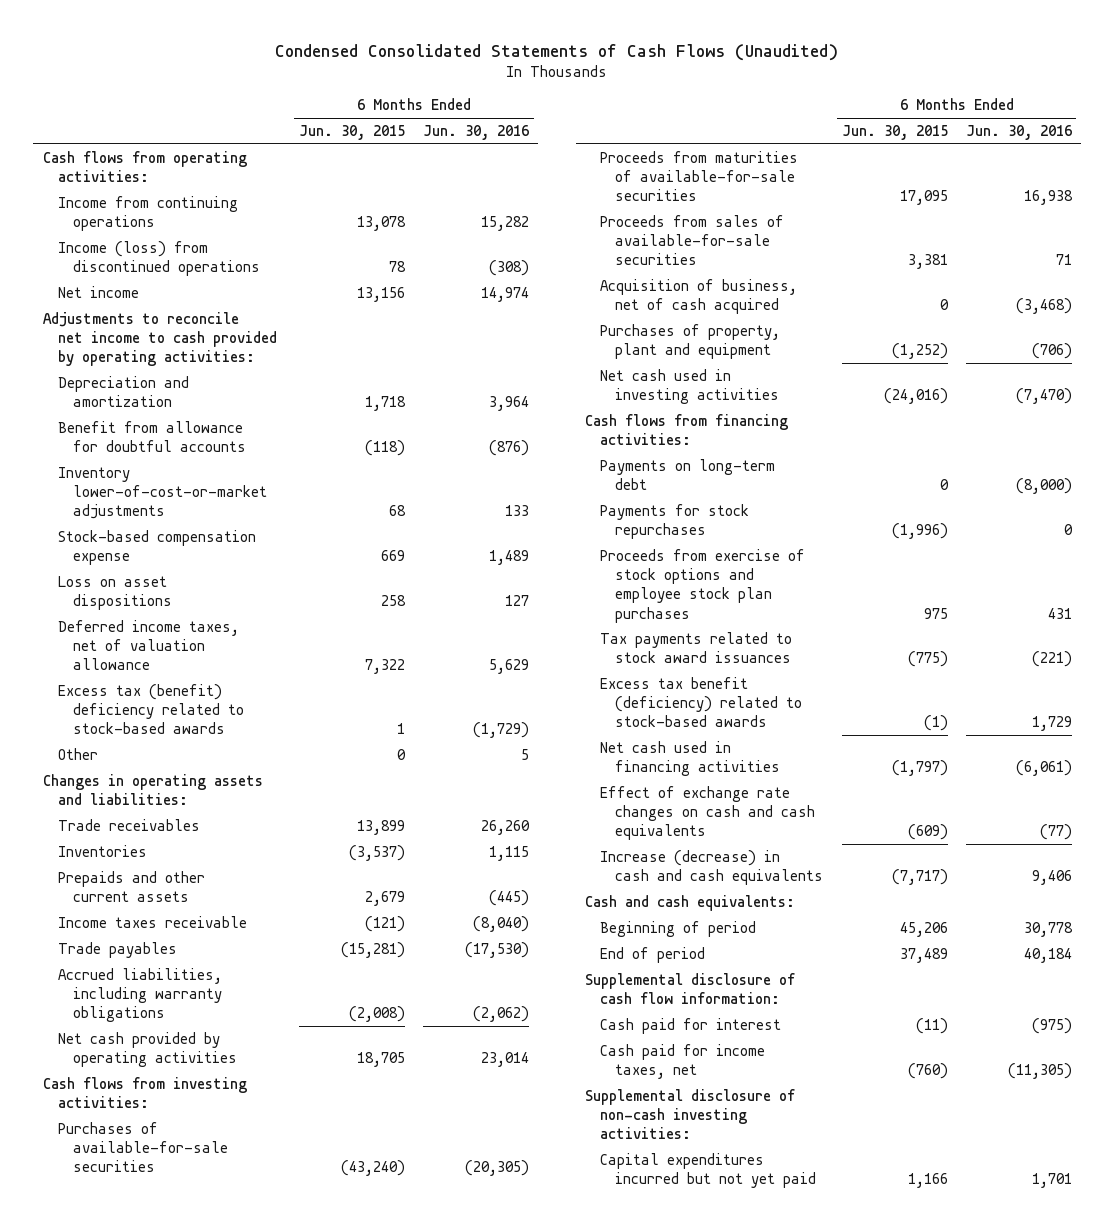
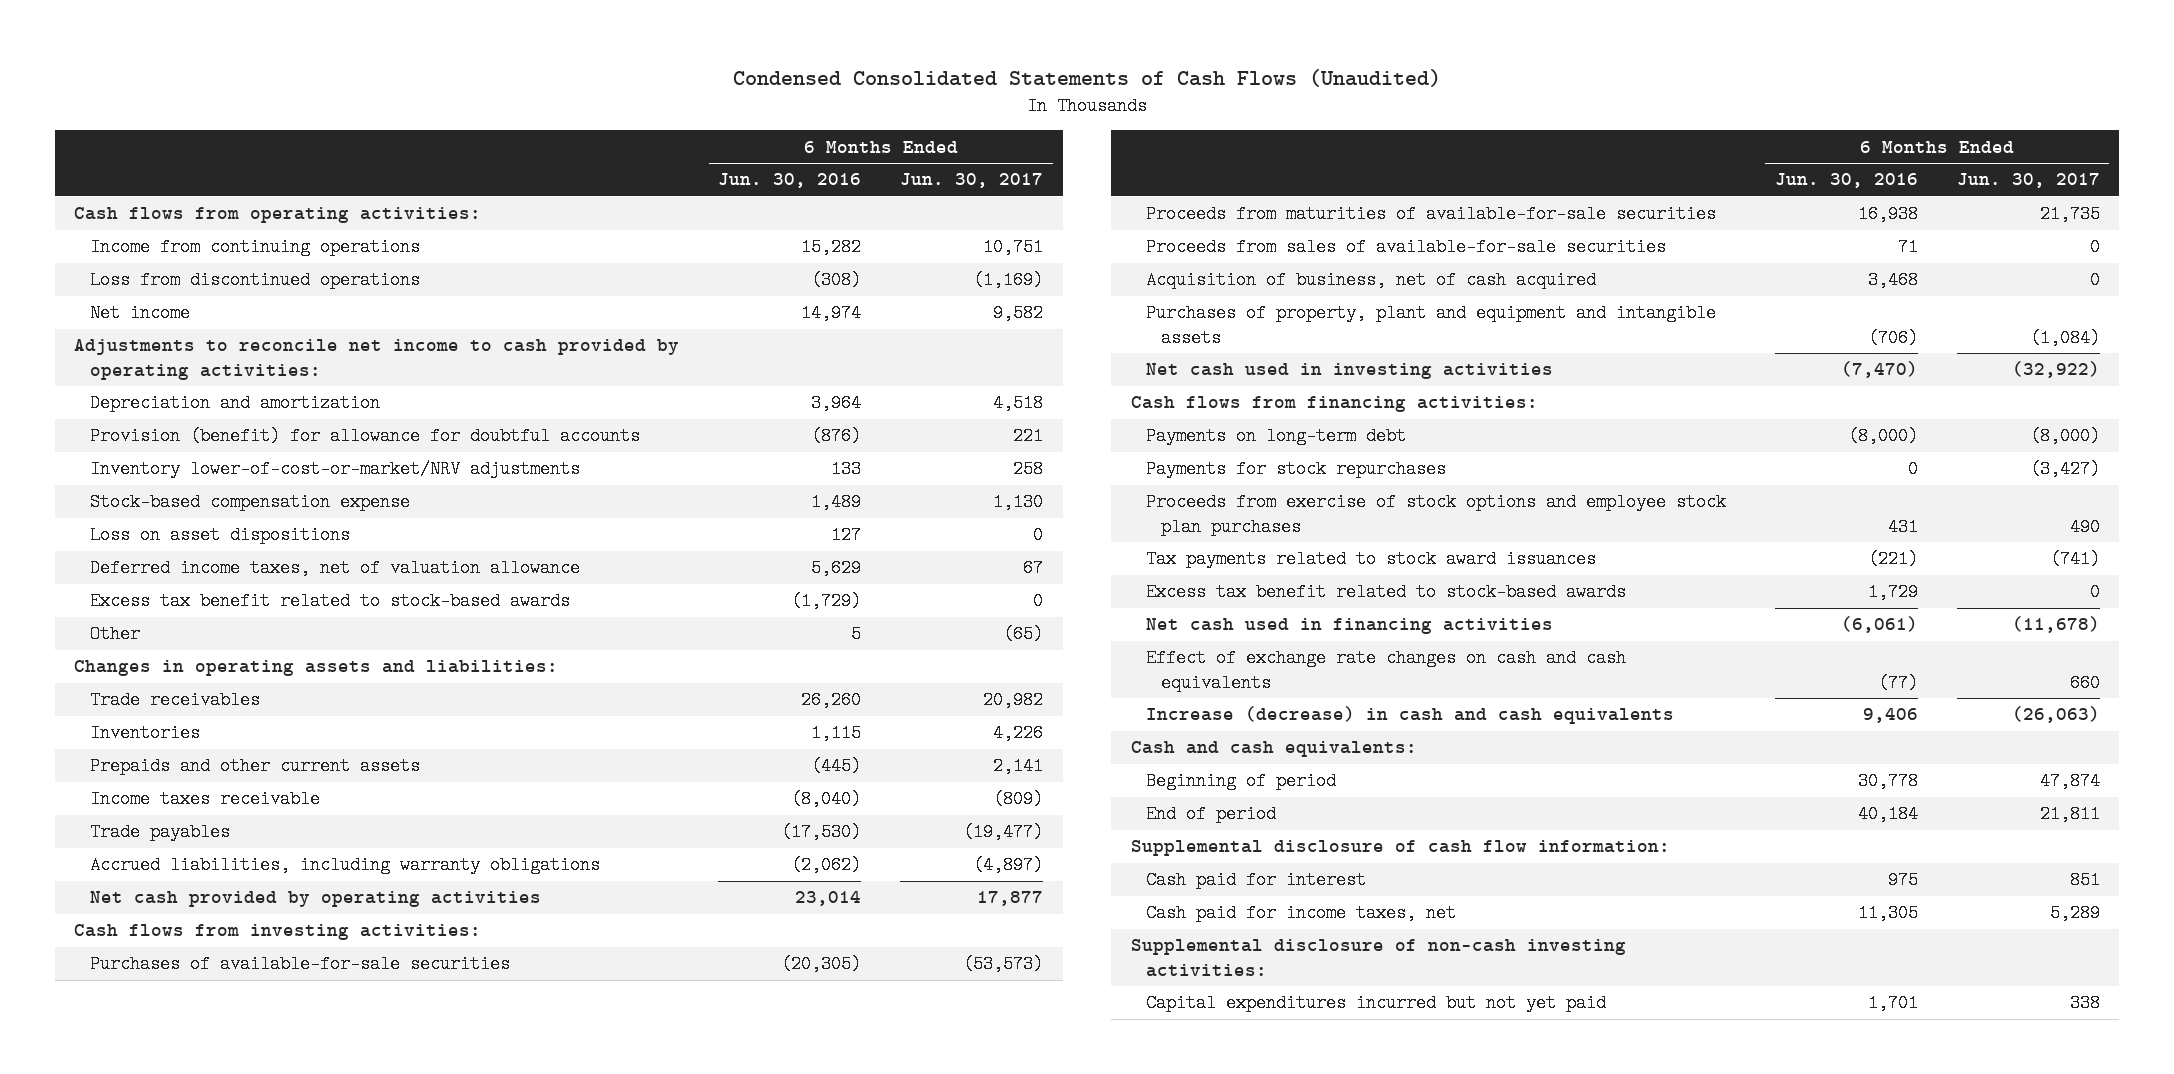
- | 6 Months Ended Jun. 30, 2015 | 6 Months Ended Jun. 30, 2016
+ | 6 Months Ended Jun. 30, 2016 | 6 Months Ended Jun. 30, 2017
- Income (loss) from discontinued operations | 78 | (308)
+ Loss from discontinued operations | (308) | (1,169)
- Benefit from allowance for doubtful accounts | (118) | (876)
- Inventory lower-of-cost-or-market adjustments | 68 | 133
+ Provision (benefit) for allowance for doubtful accounts | (876) | 221
+ Inventory lower-of-cost-or-market/NRV adjustments | 133 | 258
- Excess tax (benefit) deficiency related to stock-based awards | 1 | (1,729)
+ Excess tax benefit related to stock-based awards | (1,729) | 0
- Acquisition of business, net of cash acquired | 0 | (3,468)
- Purchases of property, plant and equipment | (1,252) | (706)
+ Acquisition of business, net of cash acquired | 3,468 | 0
+ Purchases of property, plant and equipment and intangible assets | (706) | (1,084)
- Excess tax benefit (deficiency) related to stock-based awards | (1) | 1,729
+ Excess tax benefit related to stock-based awards | 1,729 | 0
- Cash paid for interest | (11) | (975)
- Cash paid for income taxes, net | (760) | (11,305)
+ Cash paid for interest | 975 | 851
+ Cash paid for income taxes, net | 11,305 | 5,289

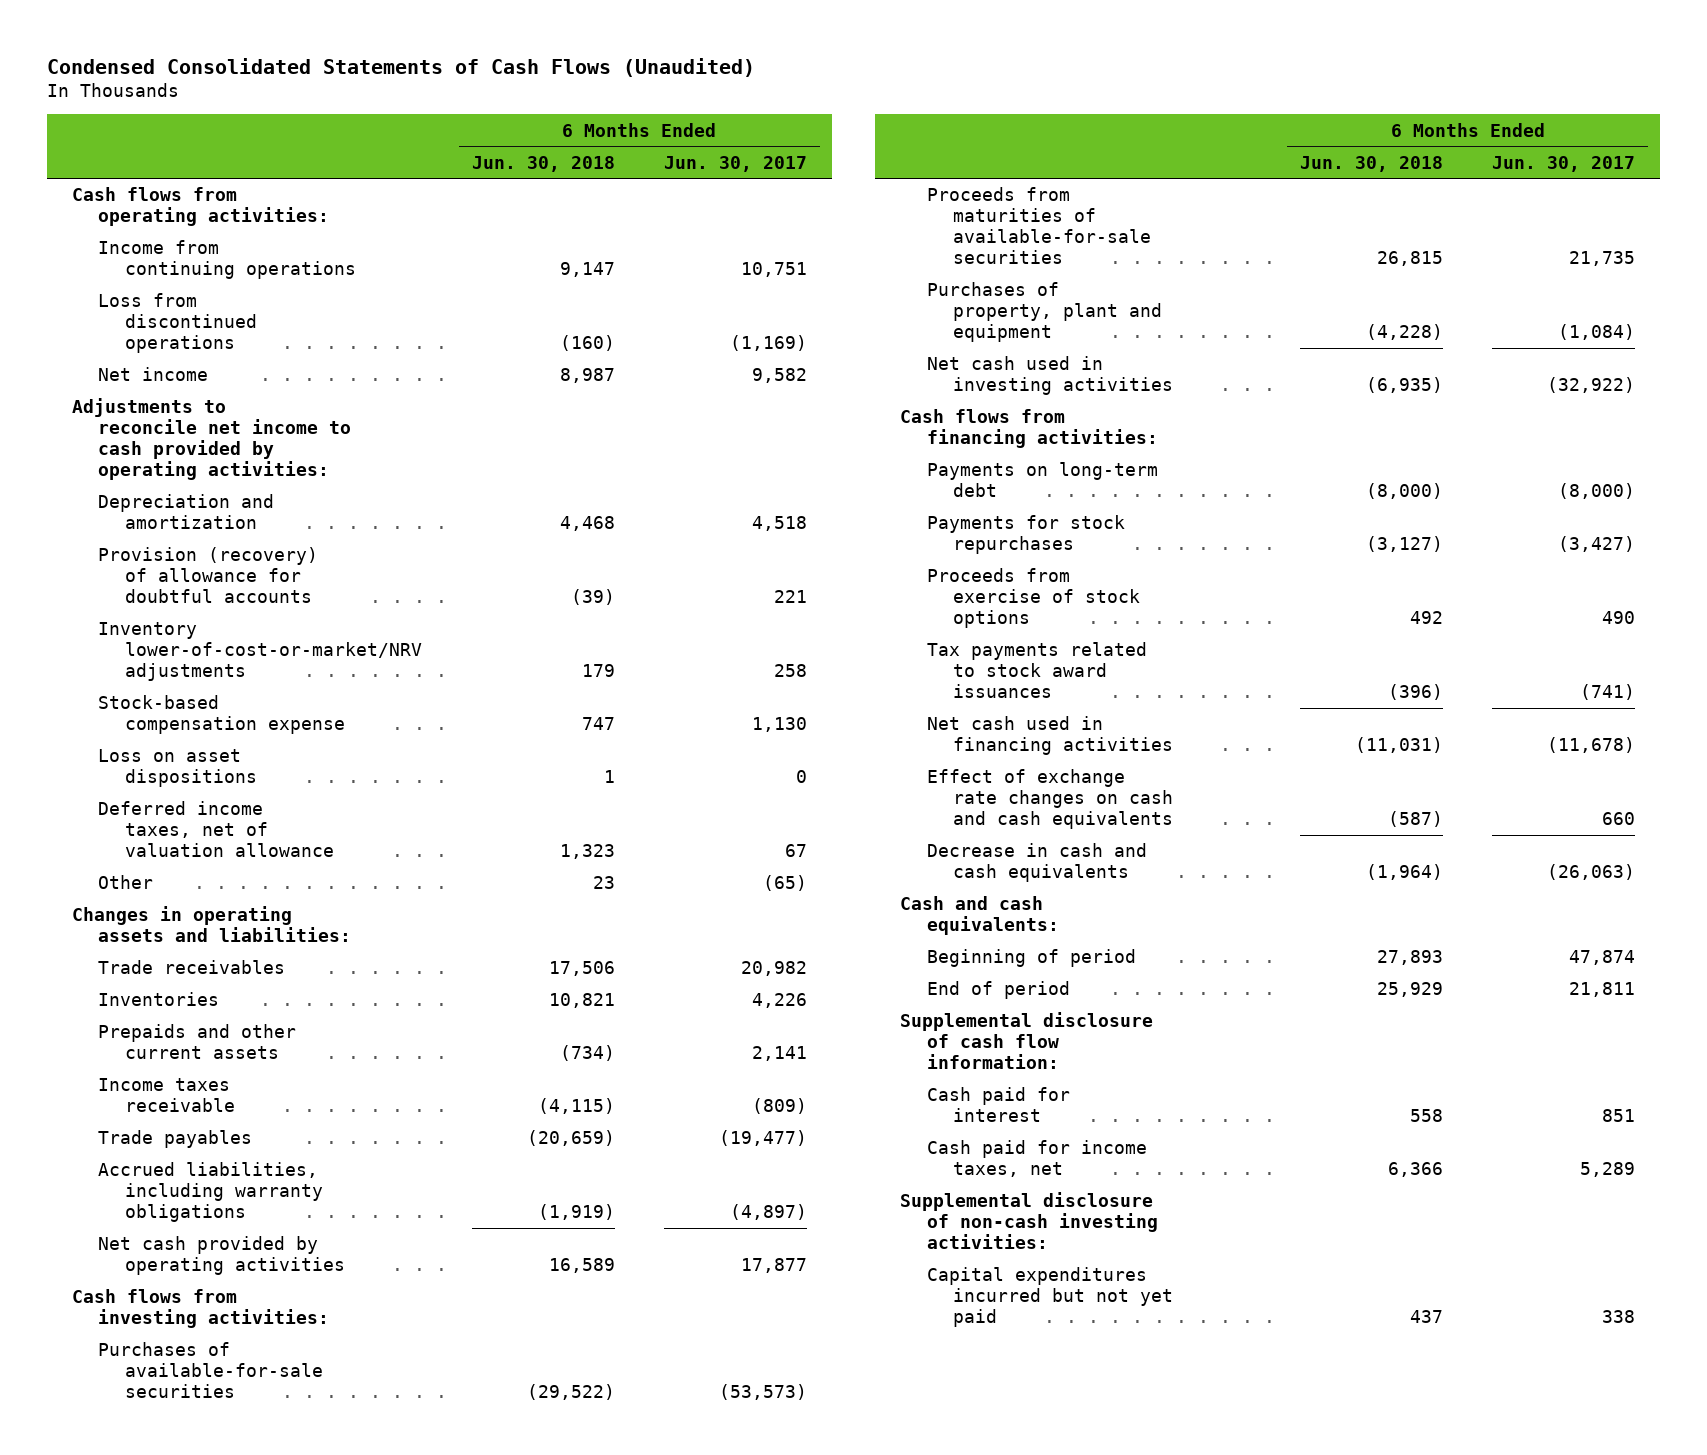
- | 6 Months Ended Jun. 30, 2016 | 6 Months Ended Jun. 30, 2017
+ | 6 Months Ended Jun. 30, 2018 | 6 Months Ended Jun. 30, 2017
- Provision (benefit) for allowance for doubtful accounts | (876) | 221
+ Provision (recovery) of allowance for doubtful accounts | (39) | 221
- Excess tax benefit related to stock-based awards | (1,729) | 0
- Proceeds from sales of available-for-sale securities | 71 | 0
- Acquisition of business, net of cash acquired | 3,468 | 0
- Purchases of property, plant and equipment and intangible assets | (706) | (1,084)
+ Purchases of property, plant and equipment | (4,228) | (1,084)
- Proceeds from exercise of stock options and employee stock plan purchases | 431 | 490
+ Proceeds from exercise of stock options | 492 | 490
- Excess tax benefit related to stock-based awards | 1,729 | 0
- Increase (decrease) in cash and cash equivalents | 9,406 | (26,063)
+ Decrease in cash and cash equivalents | (1,964) | (26,063)

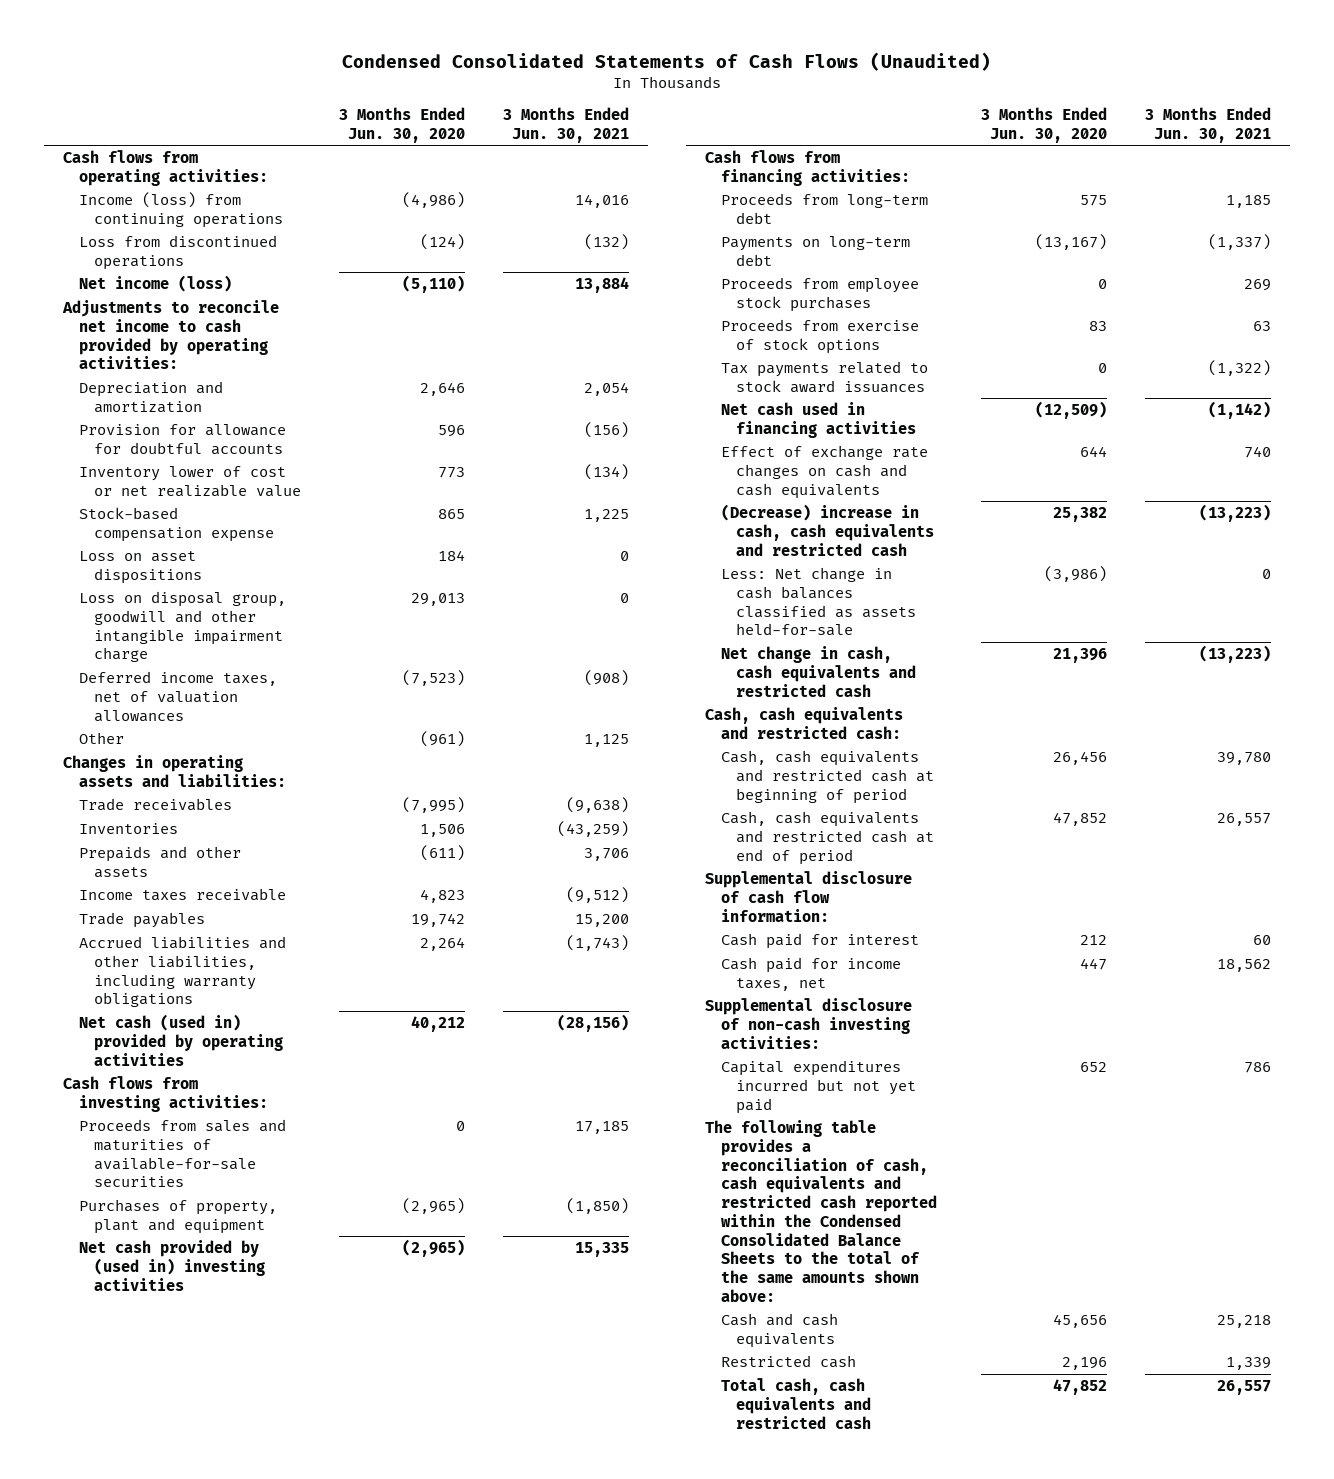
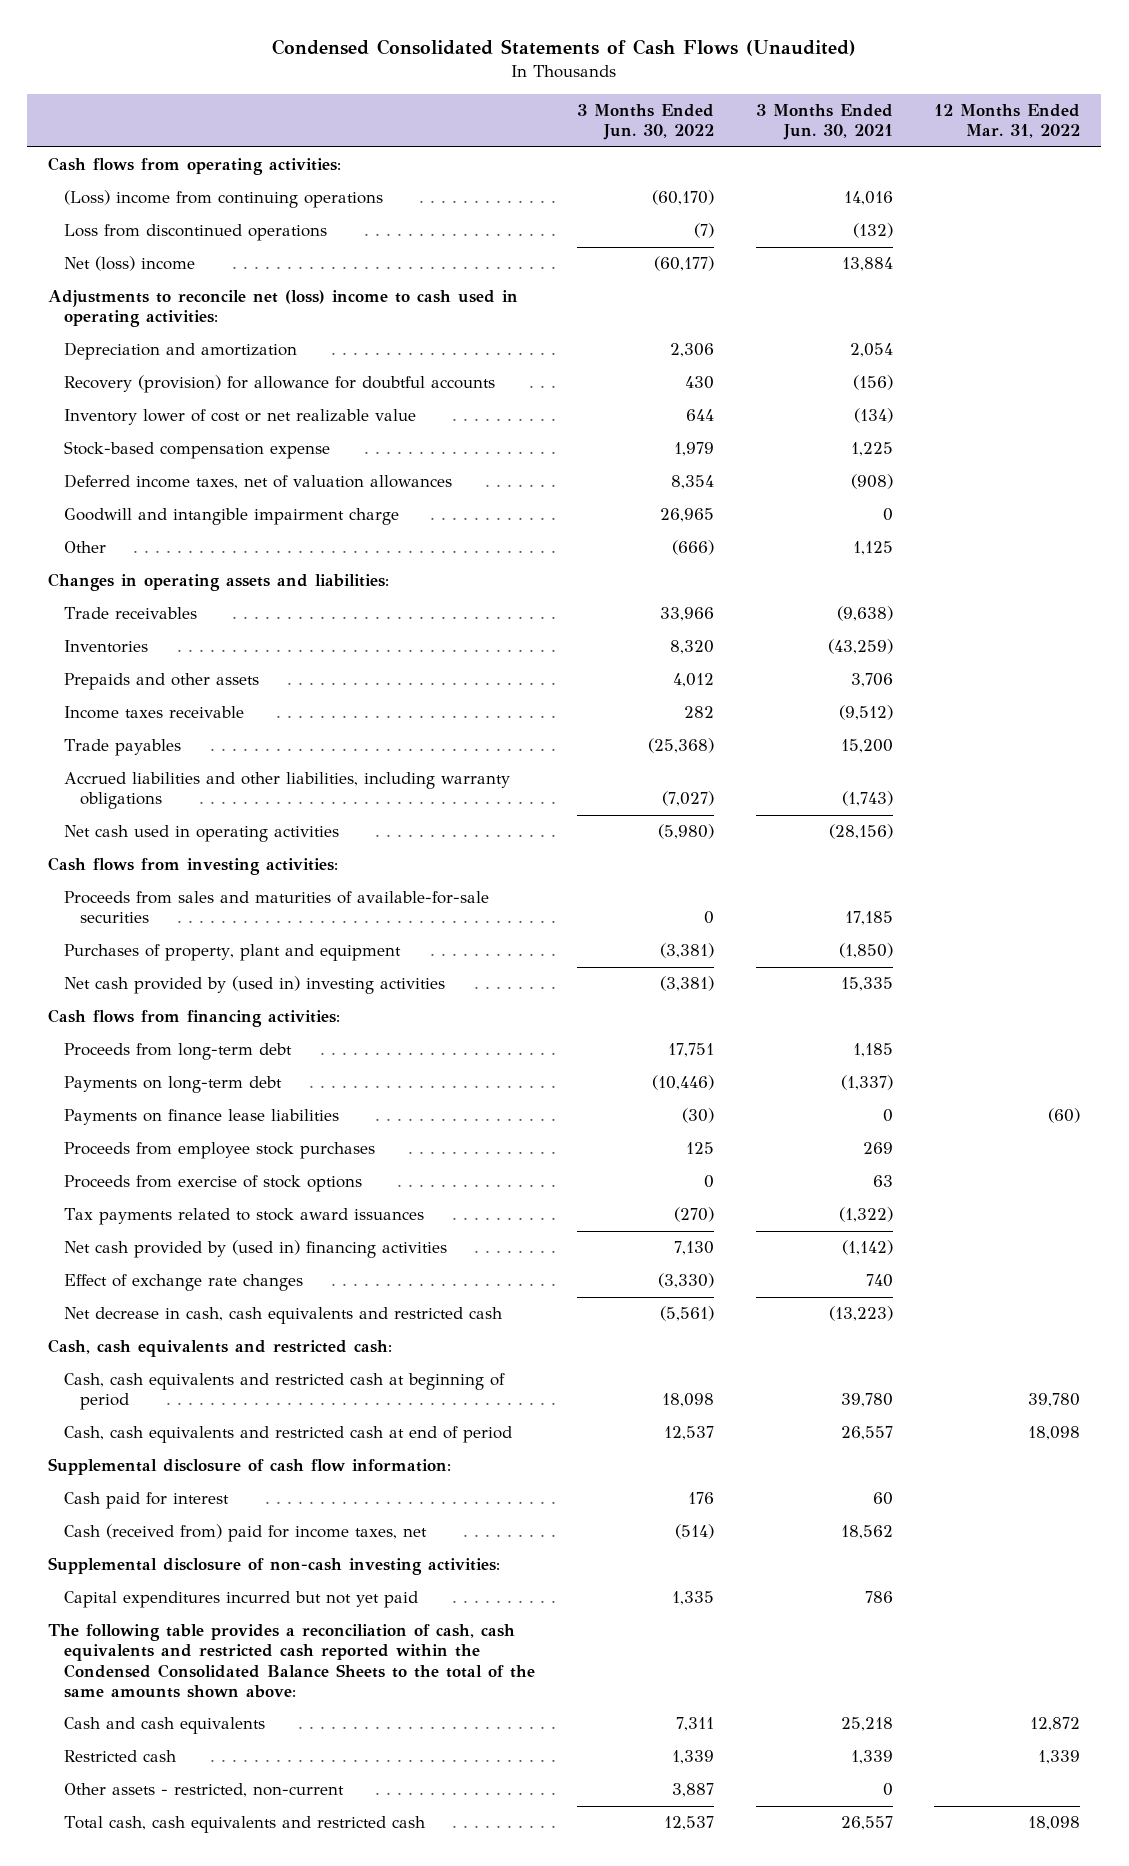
- | 3 Months Ended Jun. 30, 2020 | 3 Months Ended Jun. 30, 2021
+ | 3 Months Ended Jun. 30, 2022 | 3 Months Ended Jun. 30, 2021 | 12 Months Ended Mar. 31, 2022
- Income (loss) from continuing operations | (4,986) | 14,016
+ (Loss) income from continuing operations | (60,170) | 14,016 |
- Net income (loss) | (5,110) | 13,884
- Adjustments to reconcile net income to cash provided by operating activities:
+ Net (loss) income | (60,177) | 13,884 |
+ Adjustments to reconcile net (loss) income to cash used in operating activities:
- Provision for allowance for doubtful accounts | 596 | (156)
+ Recovery (provision) for allowance for doubtful accounts | 430 | (156) |
- Loss on asset dispositions | 184 | 0
- Loss on disposal group, goodwill and other intangible impairment charge | 29,013 | 0
+ Goodwill and intangible impairment charge | 26,965 | 0 |
- Net cash (used in) provided by operating activities | 40,212 | (28,156)
+ Net cash used in operating activities | (5,980) | (28,156) |
+ Payments on finance lease liabilities | (30) | 0 | (60)
- Net cash used in financing activities | (12,509) | (1,142)
- Effect of exchange rate changes on cash and cash equivalents | 644 | 740
- (Decrease) increase in cash, cash equivalents and restricted cash | 25,382 | (13,223)
- Less: Net change in cash balances classified as assets held-for-sale | (3,986) | 0
- Net change in cash, cash equivalents and restricted cash | 21,396 | (13,223)
+ Net cash provided by (used in) financing activities | 7,130 | (1,142) |
+ Effect of exchange rate changes | (3,330) | 740 |
+ Net decrease in cash, cash equivalents and restricted cash | (5,561) | (13,223) |
- Cash paid for income taxes, net | 447 | 18,562
+ Cash (received from) paid for income taxes, net | (514) | 18,562 |
+ Other assets - restricted, non-current | 3,887 | 0 |

